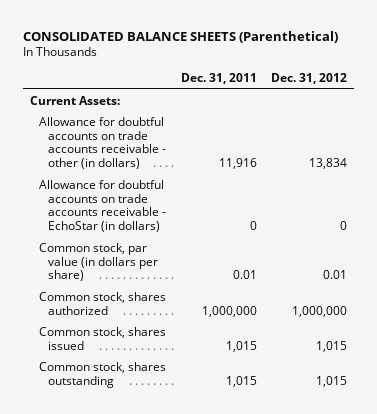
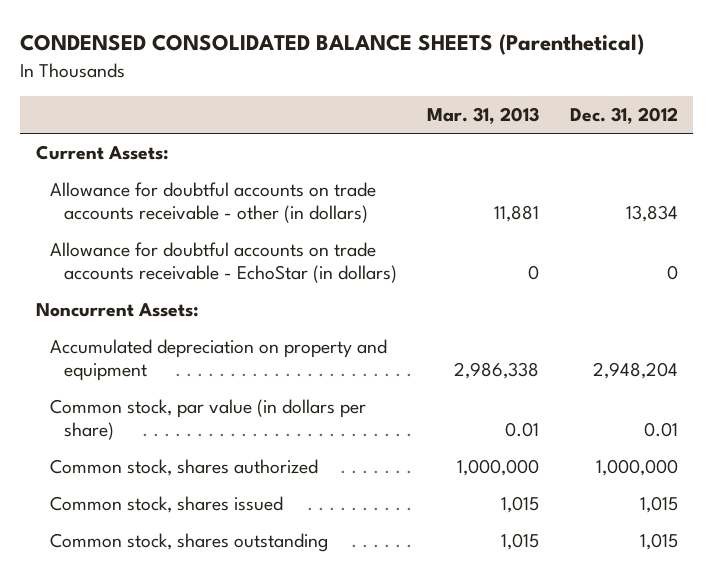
- CONSOLIDATED BALANCE SHEETS (Parenthetical)
+ CONDENSED CONSOLIDATED BALANCE SHEETS (Parenthetical)
- | Dec. 31, 2011 | Dec. 31, 2012
+ | Mar. 31, 2013 | Dec. 31, 2012
+ Noncurrent Assets:
+ Accumulated depreciation on property and equipment | 2,986,338 | 2,948,204

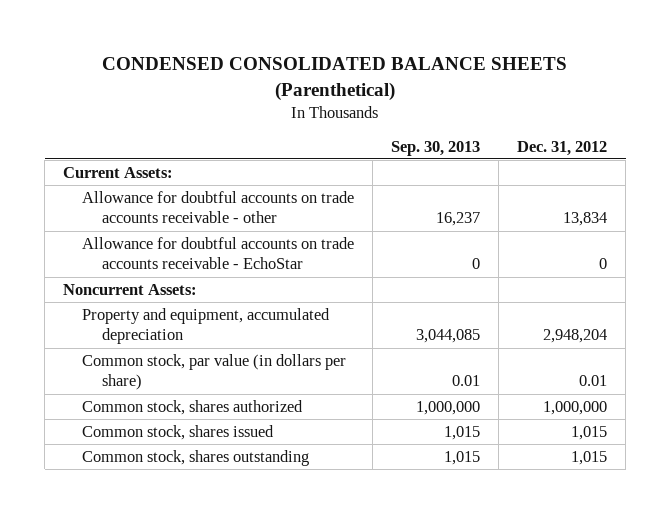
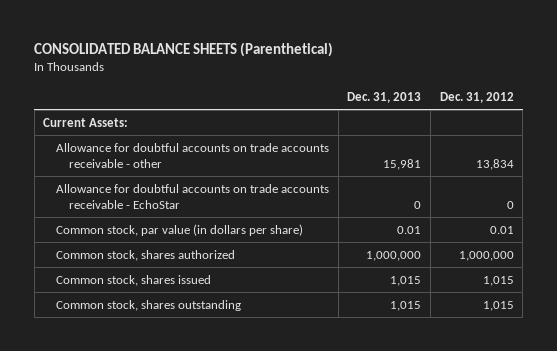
- CONDENSED CONSOLIDATED BALANCE SHEETS (Parenthetical)
+ CONSOLIDATED BALANCE SHEETS (Parenthetical)
- | Sep. 30, 2013 | Dec. 31, 2012
+ | Dec. 31, 2013 | Dec. 31, 2012
- Noncurrent Assets:
- Property and equipment, accumulated depreciation | 3,044,085 | 2,948,204

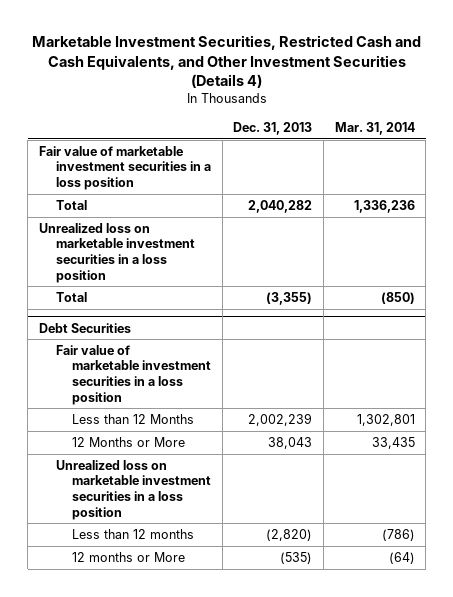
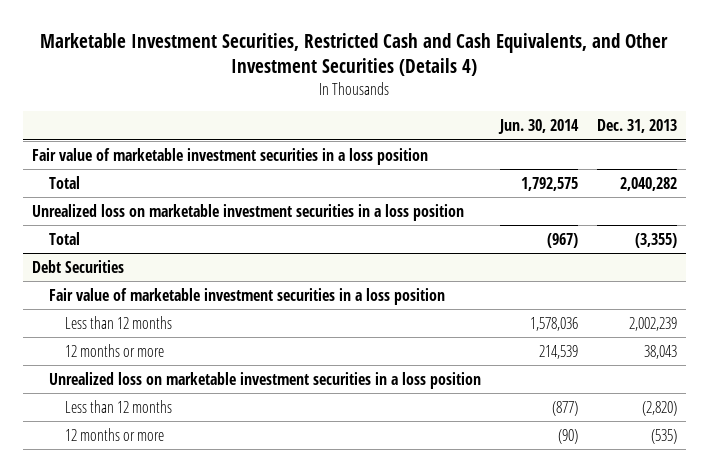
- | Dec. 31, 2013 | Mar. 31, 2014
+ | Jun. 30, 2014 | Dec. 31, 2013
@ Debt Securities
- Less than 12 Months | 2,002,239 | 1,302,801
- 12 Months or More | 38,043 | 33,435
+ Less than 12 months | 1,578,036 | 2,002,239
+ 12 months or more | 214,539 | 38,043
- 12 months or More | (535) | (64)
+ 12 months or more | (90) | (535)

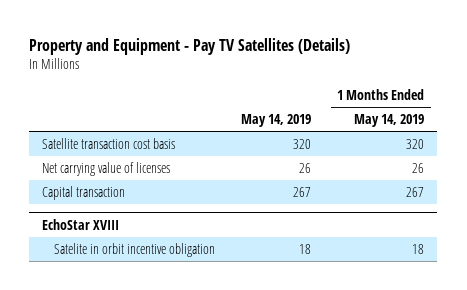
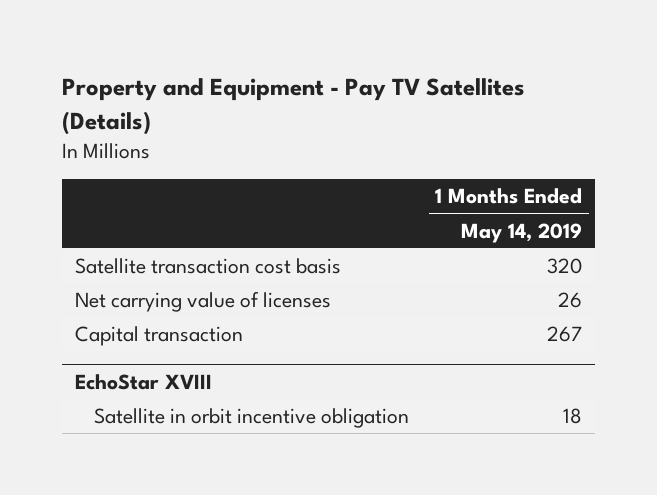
- | May 14, 2019 | 1 Months Ended May 14, 2019
+ | 1 Months Ended May 14, 2019
@ EchoStar XVIII
- Satelite in orbit incentive obligation | 18 | 18
+ Satellite in orbit incentive obligation | 18

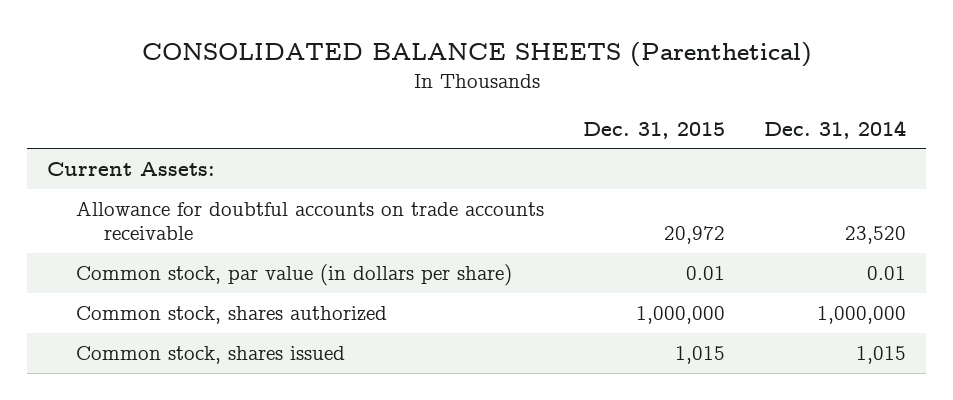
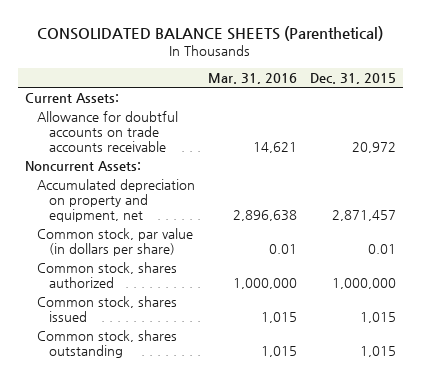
- | Dec. 31, 2015 | Dec. 31, 2014
+ | Mar. 31, 2016 | Dec. 31, 2015
+ Noncurrent Assets:
+ Accumulated depreciation on property and equipment, net | 2,896,638 | 2,871,457
+ Common stock, shares outstanding | 1,015 | 1,015

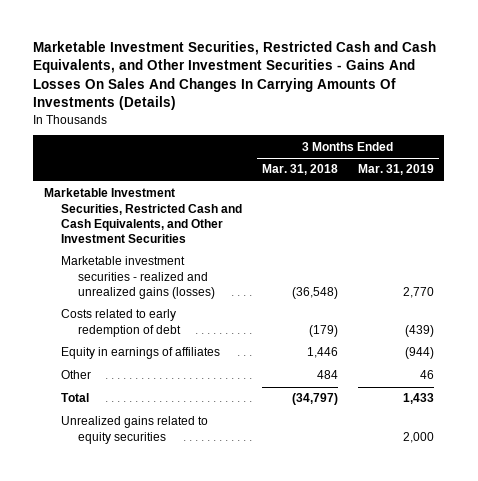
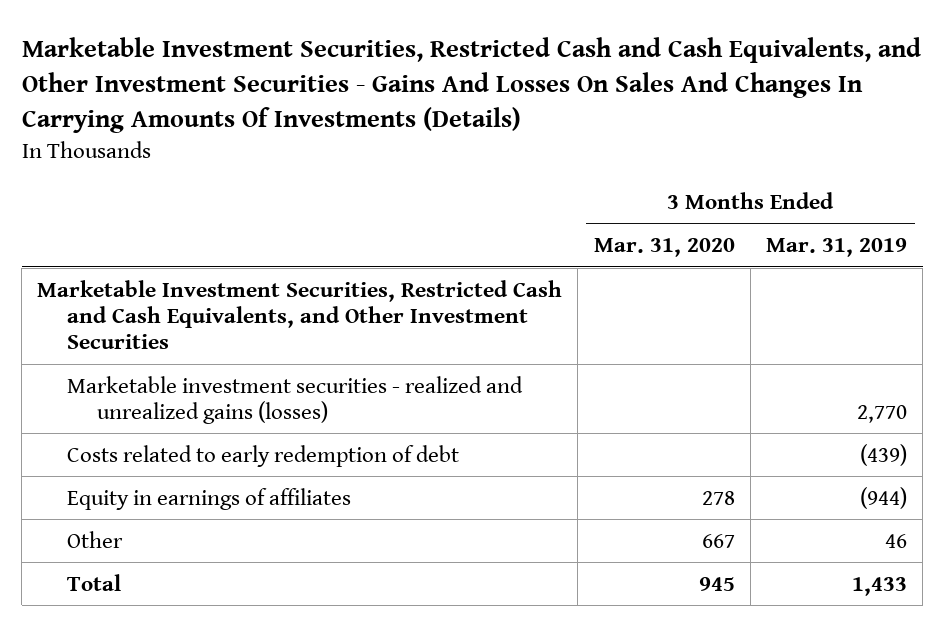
- | 3 Months Ended Mar. 31, 2018 | 3 Months Ended Mar. 31, 2019
+ | 3 Months Ended Mar. 31, 2020 | 3 Months Ended Mar. 31, 2019
- Unrealized gains related to equity securities | | 2,000

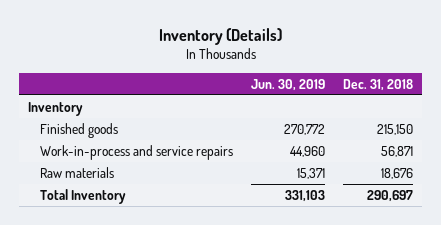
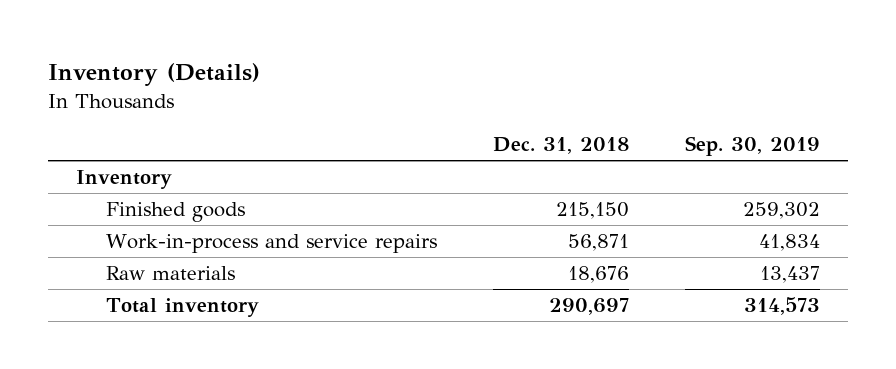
- | Jun. 30, 2019 | Dec. 31, 2018
+ | Dec. 31, 2018 | Sep. 30, 2019
- Total Inventory | 331,103 | 290,697
+ Total inventory | 290,697 | 314,573

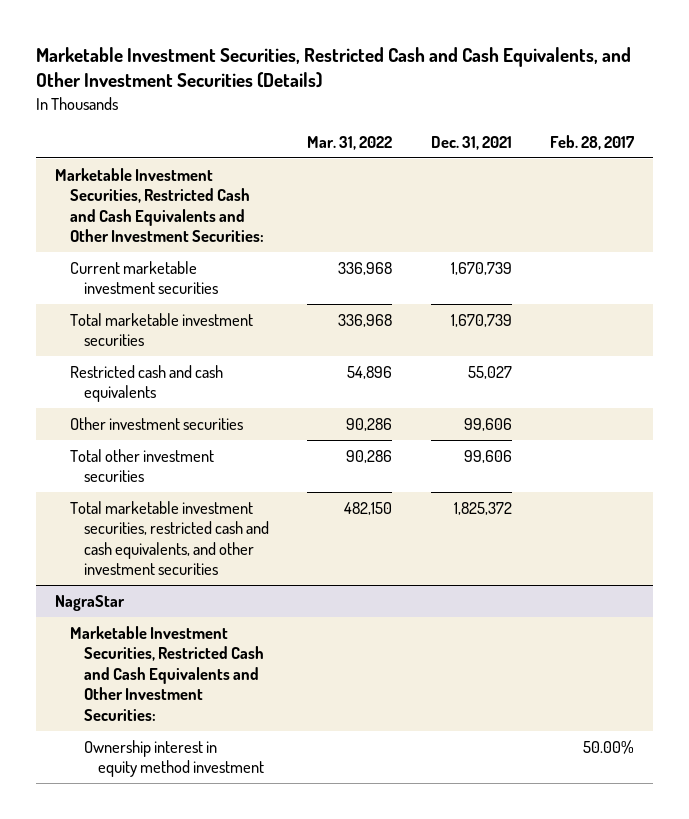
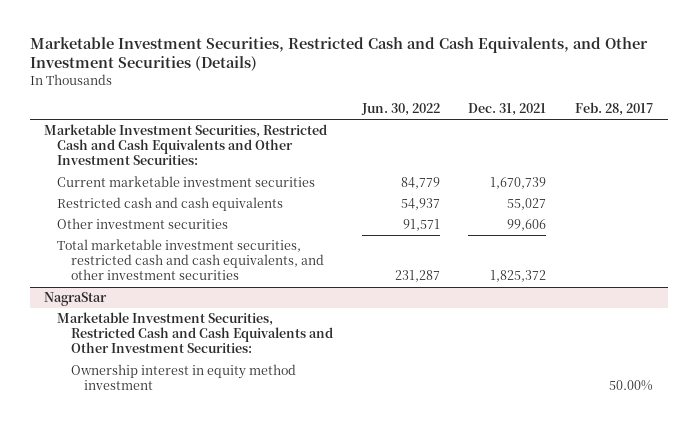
- | Mar. 31, 2022 | Dec. 31, 2021 | Feb. 28, 2017
+ | Jun. 30, 2022 | Dec. 31, 2021 | Feb. 28, 2017
- Total marketable investment securities | 336,968 | 1,670,739 |
- Total other investment securities | 90,286 | 99,606 |

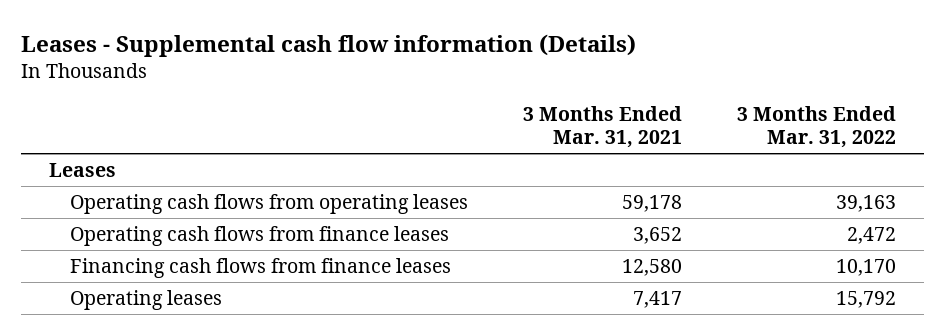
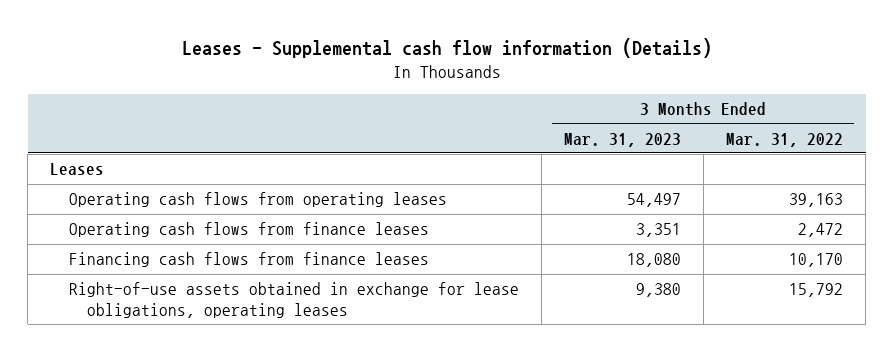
- | 3 Months Ended Mar. 31, 2021 | 3 Months Ended Mar. 31, 2022
+ | 3 Months Ended Mar. 31, 2023 | 3 Months Ended Mar. 31, 2022
- Operating leases | 7,417 | 15,792
+ Right-of-use assets obtained in exchange for lease obligations, operating leases | 9,380 | 15,792

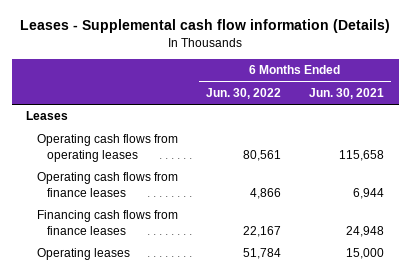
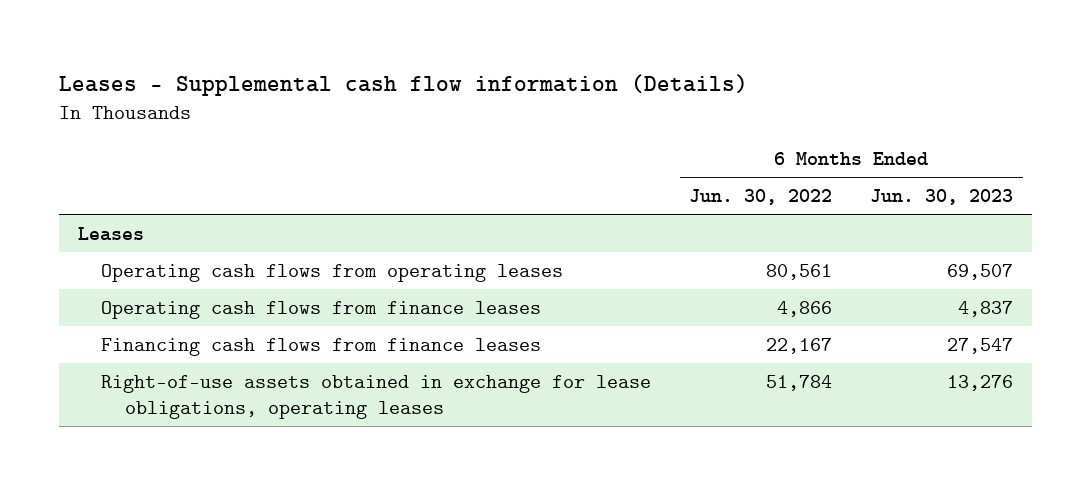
- | 6 Months Ended Jun. 30, 2022 | 6 Months Ended Jun. 30, 2021
+ | 6 Months Ended Jun. 30, 2022 | 6 Months Ended Jun. 30, 2023
- Operating leases | 51,784 | 15,000
+ Right-of-use assets obtained in exchange for lease obligations, operating leases | 51,784 | 13,276

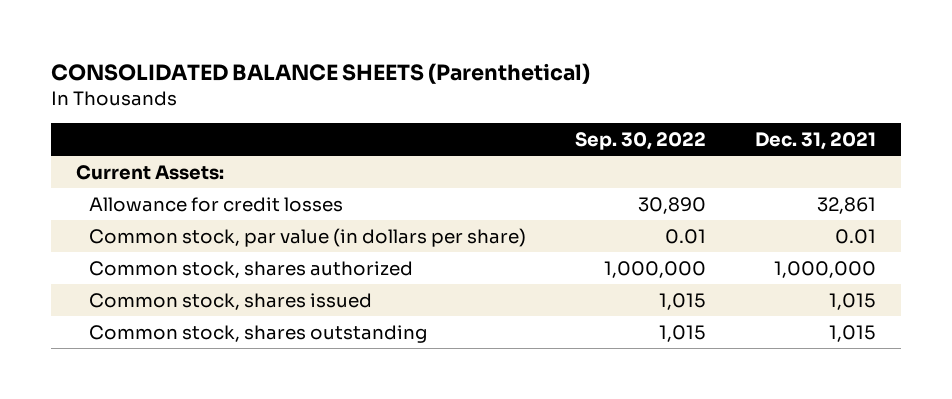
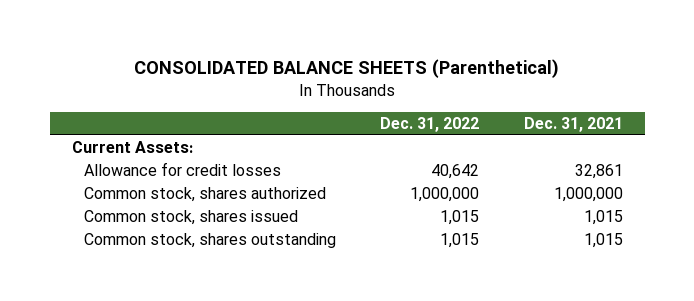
- | Sep. 30, 2022 | Dec. 31, 2021
+ | Dec. 31, 2022 | Dec. 31, 2021
- Common stock, par value (in dollars per share) | 0.01 | 0.01

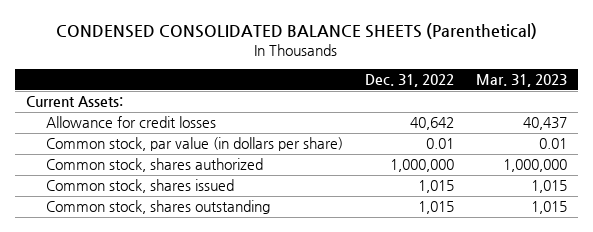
- CONSOLIDATED BALANCE SHEETS (Parenthetical)
+ CONDENSED CONSOLIDATED BALANCE SHEETS (Parenthetical)
- | Dec. 31, 2022 | Dec. 31, 2021
+ | Dec. 31, 2022 | Mar. 31, 2023
+ Common stock, par value (in dollars per share) | 0.01 | 0.01

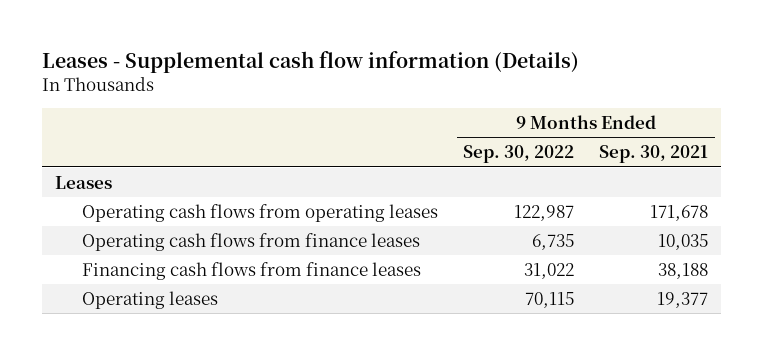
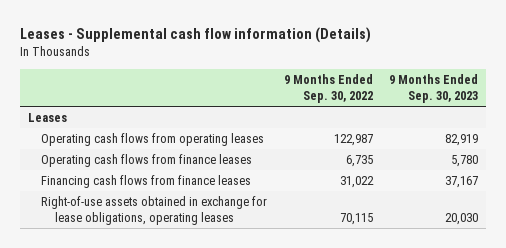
- | 9 Months Ended Sep. 30, 2022 | 9 Months Ended Sep. 30, 2021
+ | 9 Months Ended Sep. 30, 2022 | 9 Months Ended Sep. 30, 2023
- Operating leases | 70,115 | 19,377
+ Right-of-use assets obtained in exchange for lease obligations, operating leases | 70,115 | 20,030

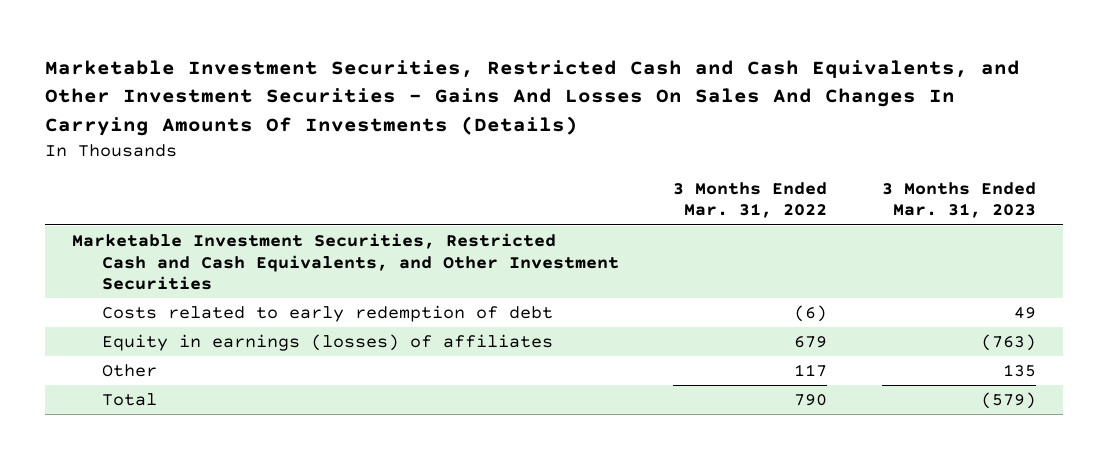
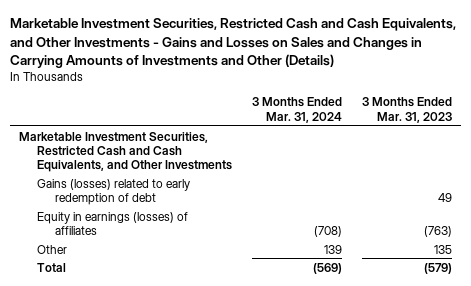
- Marketable Investment Securities, Restricted Cash and Cash Equivalents, and Other Investment Securities - Gains And Losses On Sales And Changes In Carrying Amounts Of Investments (Details)
+ Marketable Investment Securities, Restricted Cash and Cash Equivalents, and Other Investments - Gains and Losses on Sales and Changes in Carrying Amounts of Investments and Other (Details)
- | 3 Months Ended Mar. 31, 2022 | 3 Months Ended Mar. 31, 2023
+ | 3 Months Ended Mar. 31, 2024 | 3 Months Ended Mar. 31, 2023
- Marketable Investment Securities, Restricted Cash and Cash Equivalents, and Other Investment Securities
- Costs related to early redemption of debt | (6) | 49
+ Marketable Investment Securities, Restricted Cash and Cash Equivalents, and Other Investments
+ Gains (losses) related to early redemption of debt | | 49

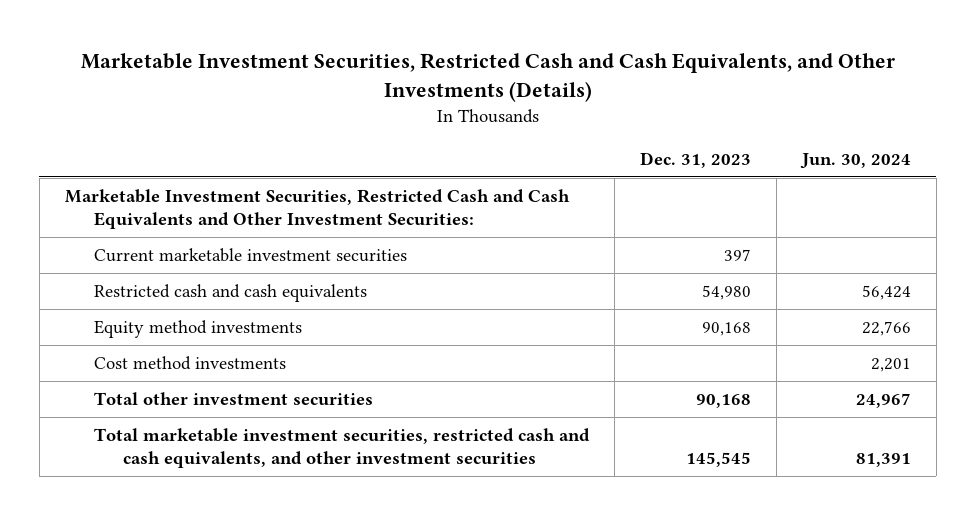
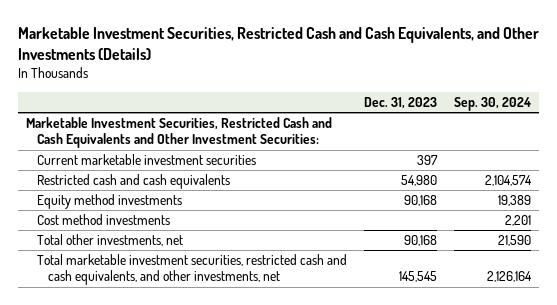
- | Dec. 31, 2023 | Jun. 30, 2024
+ | Dec. 31, 2023 | Sep. 30, 2024
- Total other investment securities | 90,168 | 24,967
- Total marketable investment securities, restricted cash and cash equivalents, and other investment securities | 145,545 | 81,391
+ Total other investments, net | 90,168 | 21,590
+ Total marketable investment securities, restricted cash and cash equivalents, and other investments, net | 145,545 | 2,126,164

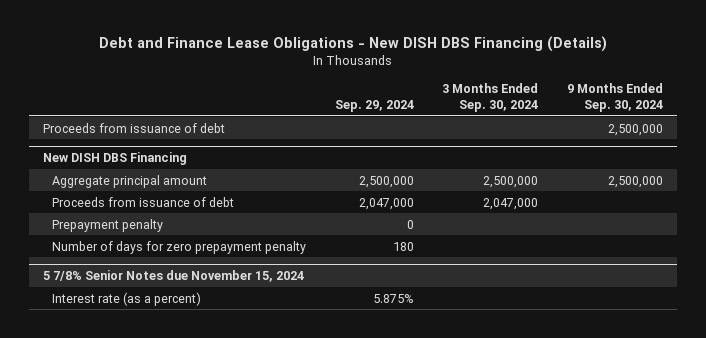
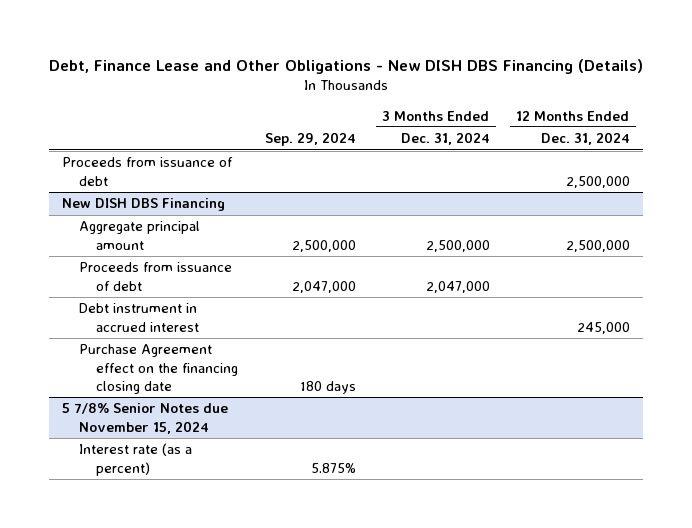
- Debt and Finance Lease Obligations - New DISH DBS Financing (Details)
+ Debt, Finance Lease and Other Obligations - New DISH DBS Financing (Details)
- | Sep. 29, 2024 | 3 Months Ended Sep. 30, 2024 | 9 Months Ended Sep. 30, 2024
+ | Sep. 29, 2024 | 3 Months Ended Dec. 31, 2024 | 12 Months Ended Dec. 31, 2024
@ New DISH DBS Financing
- Prepayment penalty | 0 | |
- Number of days for zero prepayment penalty | 180 | |
+ Debt instrument in accrued interest | | | 245,000
+ Purchase Agreement effect on the financing closing date | 180 days | |

